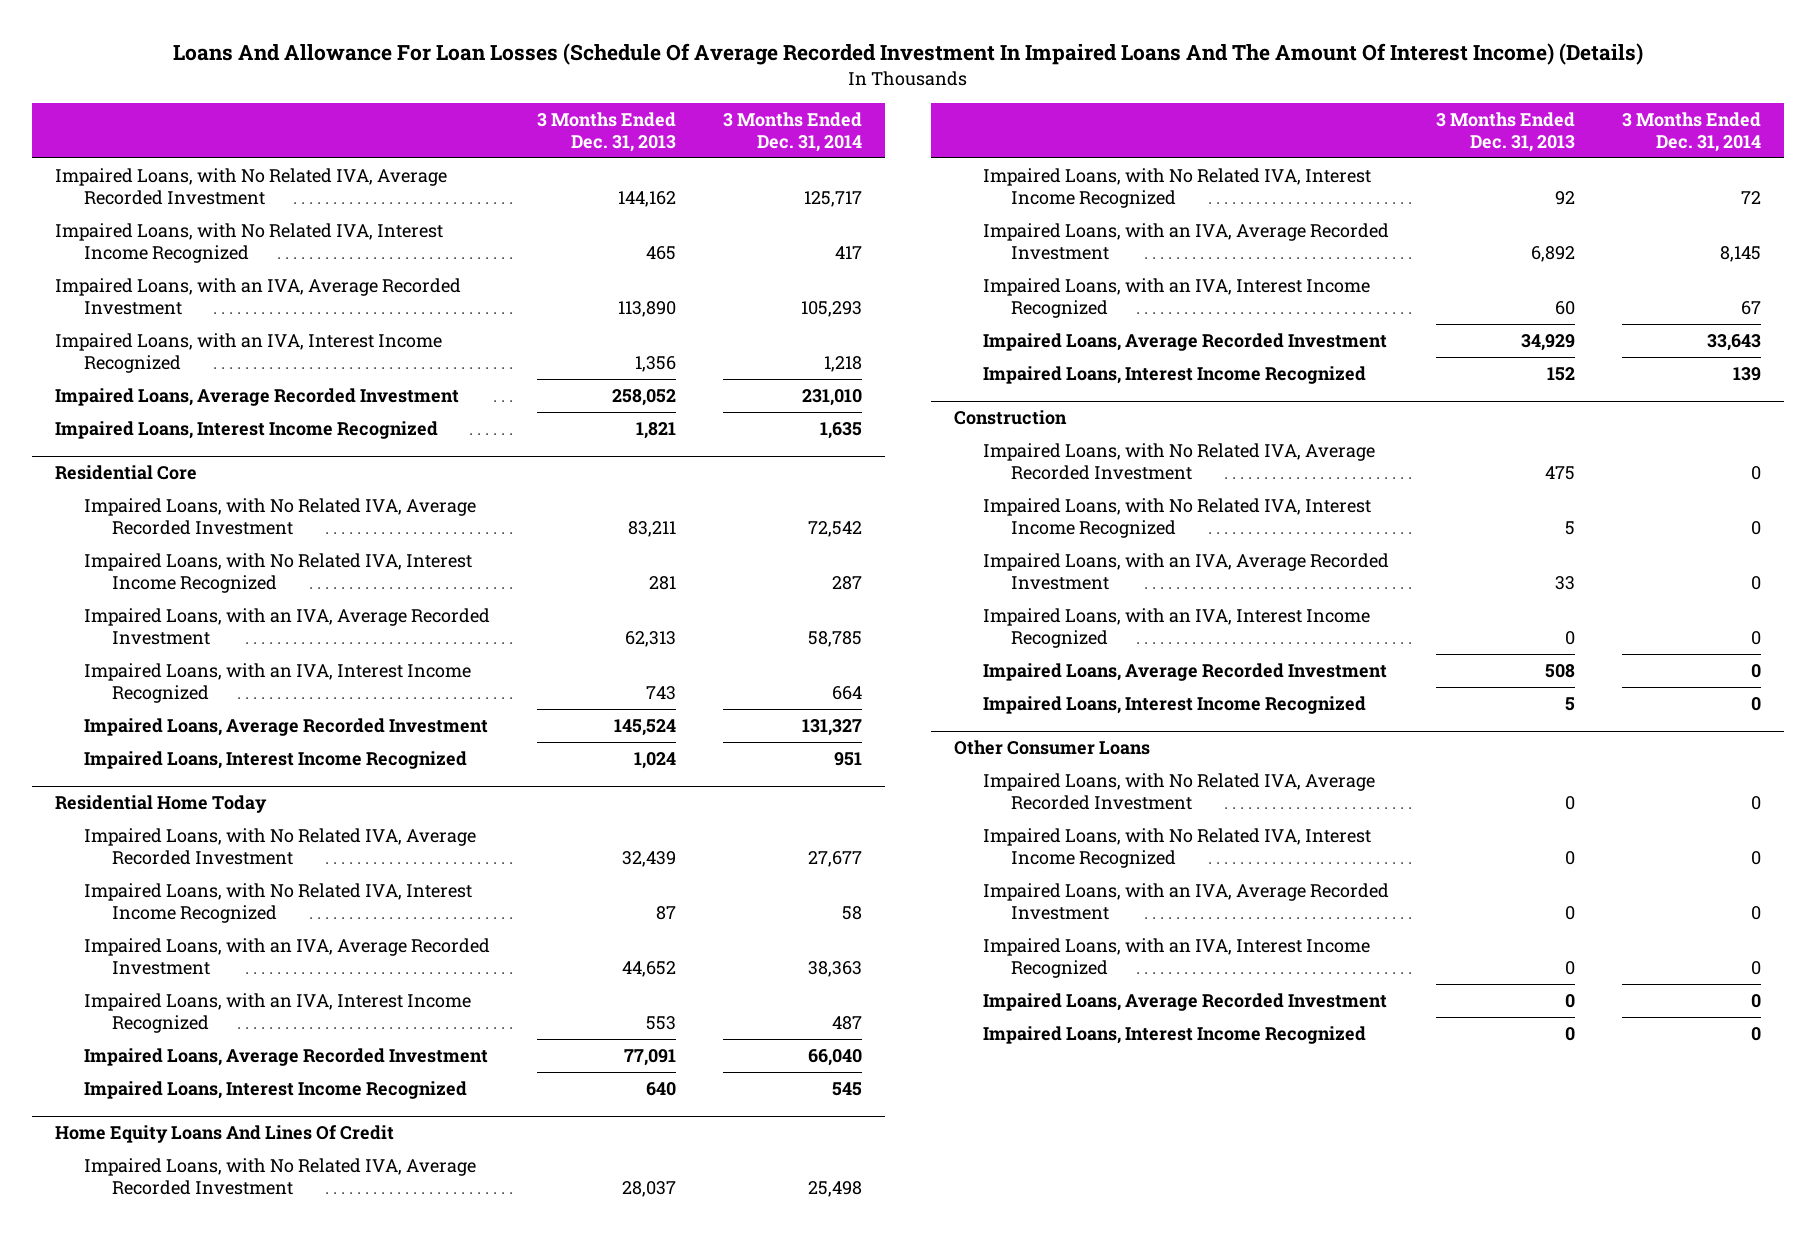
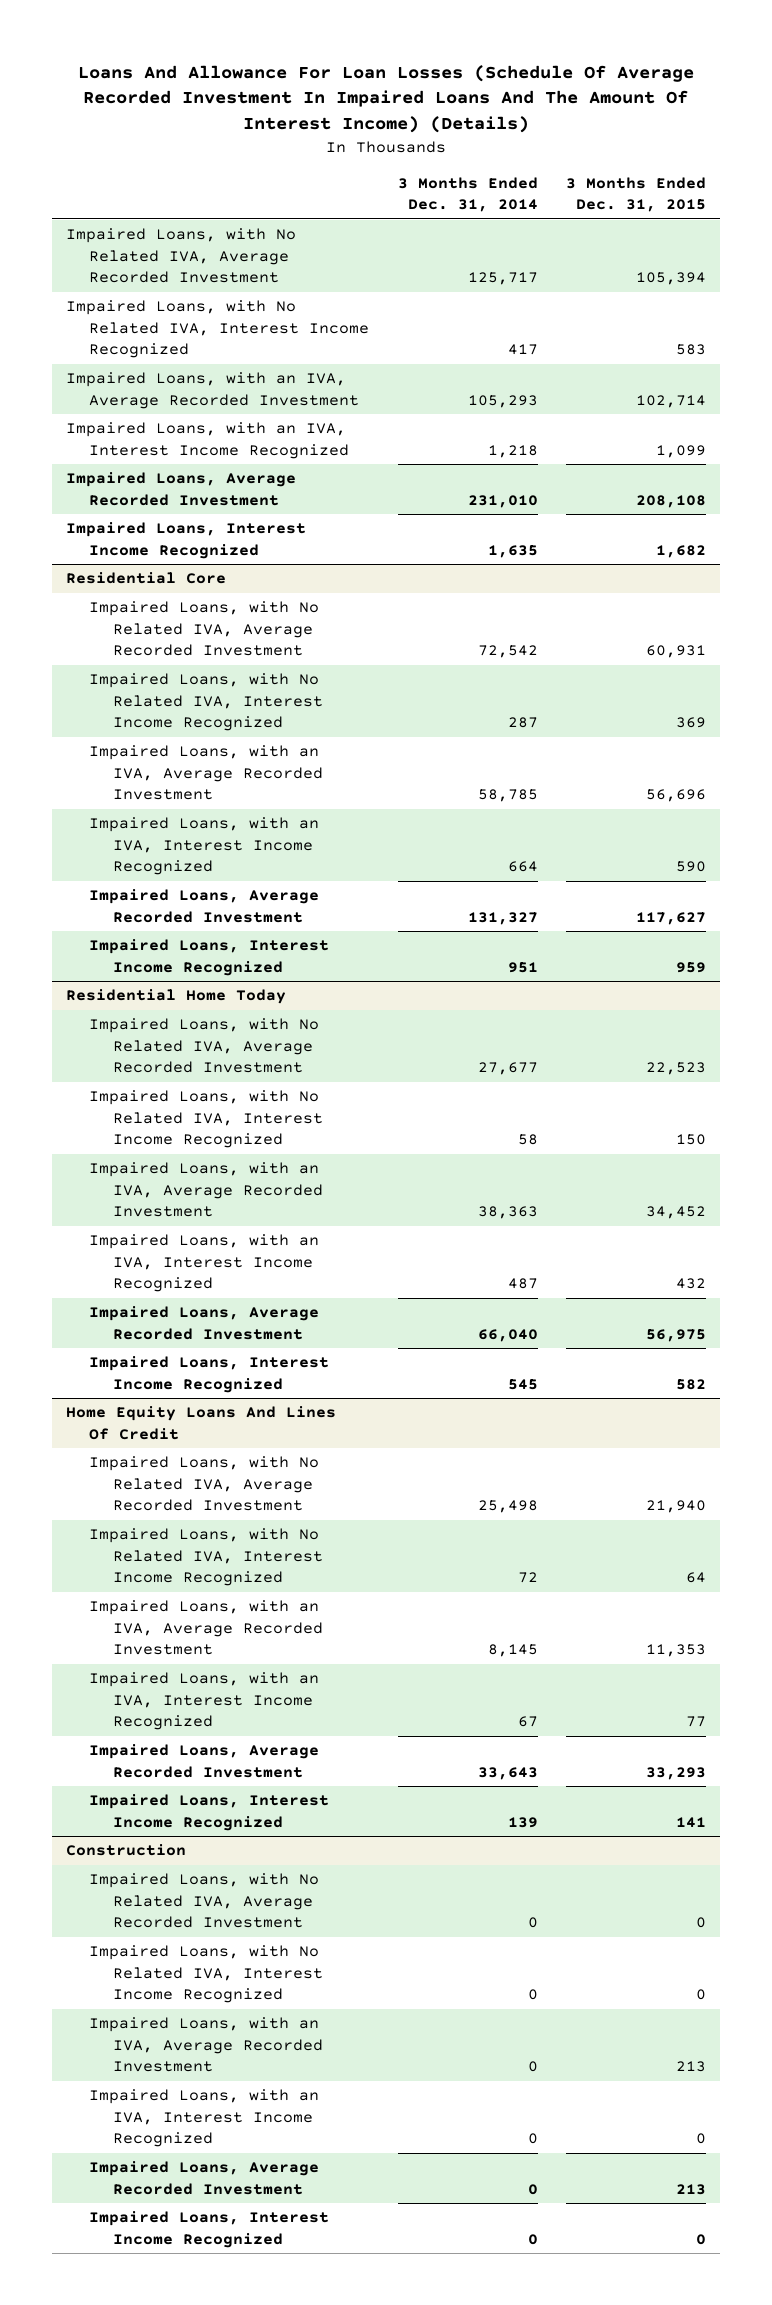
- | 3 Months Ended Dec. 31, 2013 | 3 Months Ended Dec. 31, 2014
+ | 3 Months Ended Dec. 31, 2014 | 3 Months Ended Dec. 31, 2015
- Other Consumer Loans
- Impaired Loans, with No Related IVA, Average Recorded Investment | 0 | 0
- Impaired Loans, with No Related IVA, Interest Income Recognized | 0 | 0
- Impaired Loans, with an IVA, Average Recorded Investment | 0 | 0
- Impaired Loans, with an IVA, Interest Income Recognized | 0 | 0
- Impaired Loans, Average Recorded Investment | 0 | 0
- Impaired Loans, Interest Income Recognized | 0 | 0

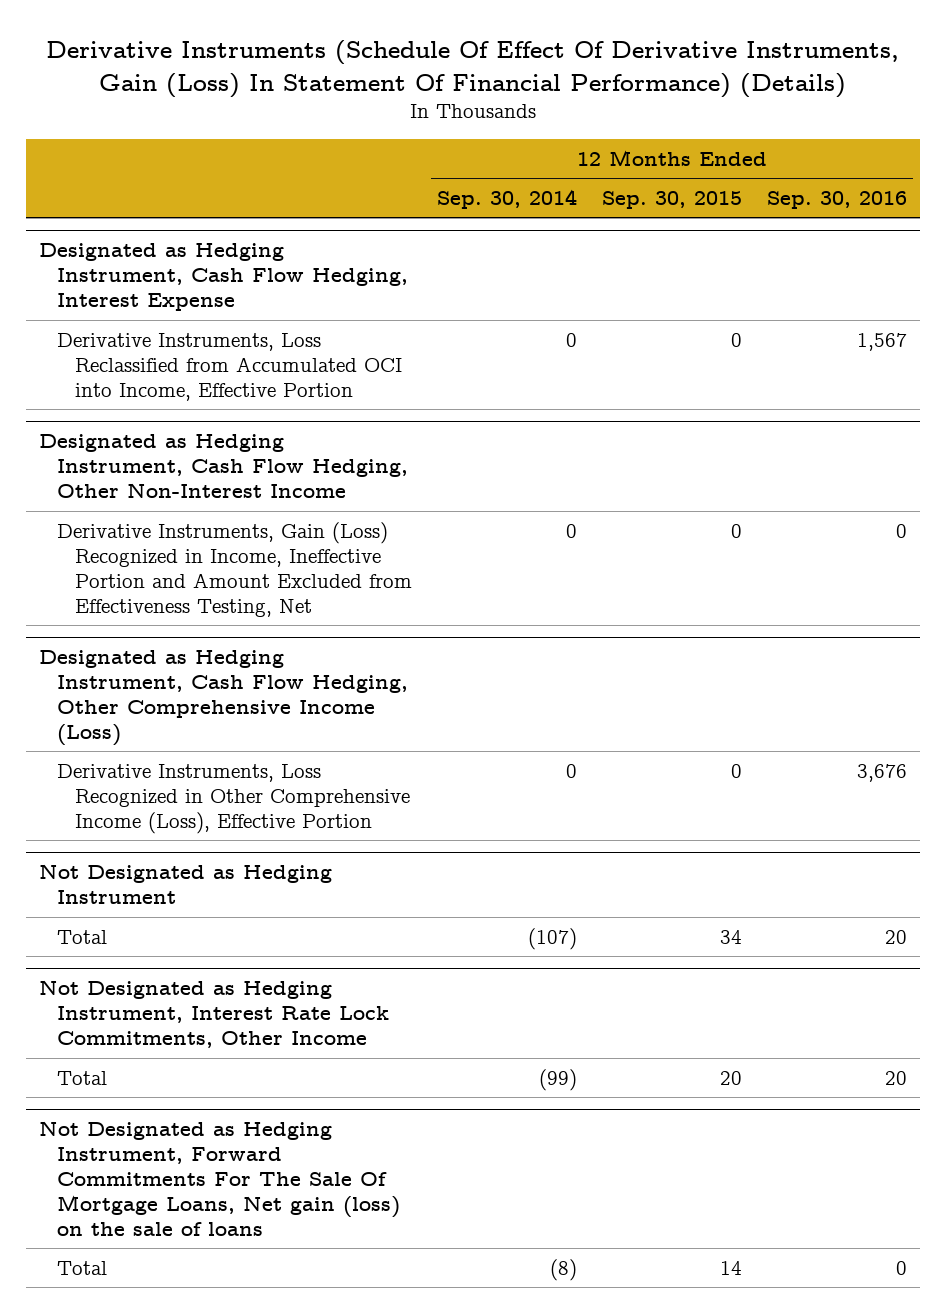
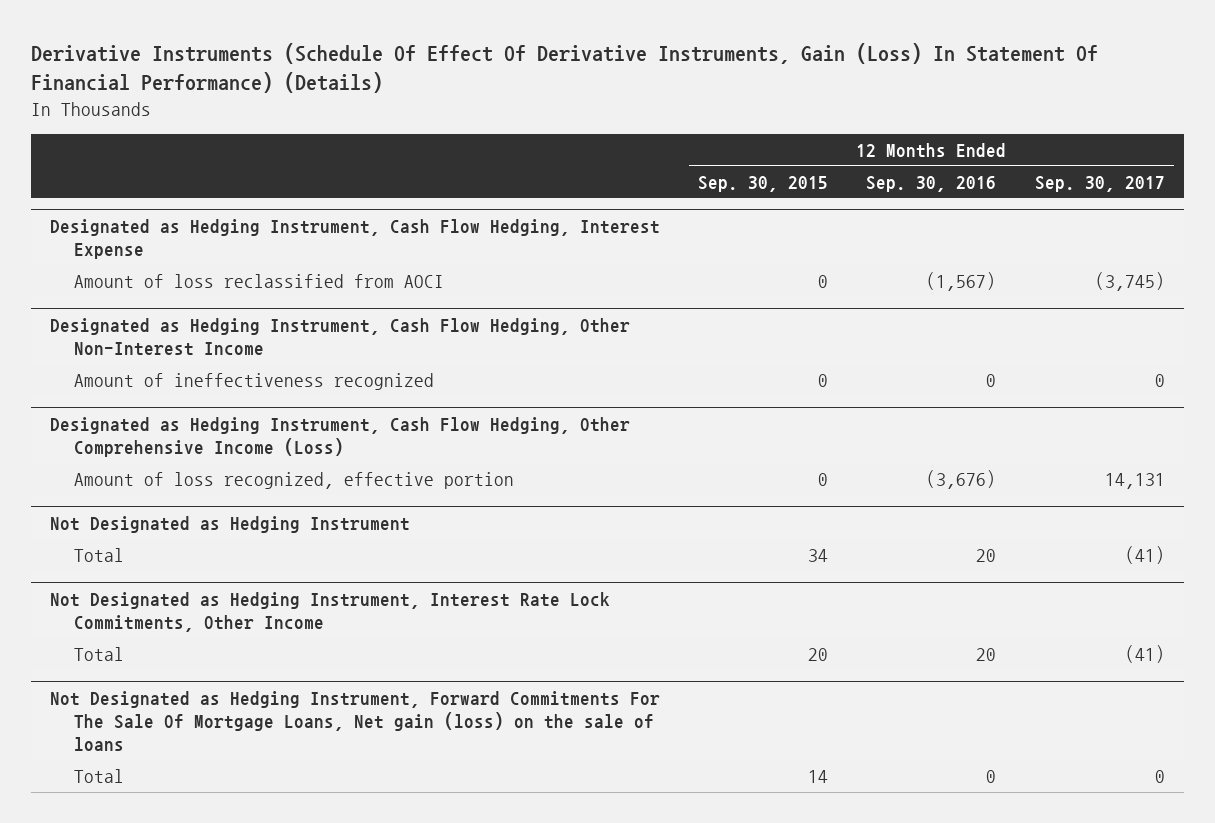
- | 12 Months Ended Sep. 30, 2014 | 12 Months Ended Sep. 30, 2015 | 12 Months Ended Sep. 30, 2016
+ | 12 Months Ended Sep. 30, 2015 | 12 Months Ended Sep. 30, 2016 | 12 Months Ended Sep. 30, 2017
@ Designated as Hedging Instrument, Cash Flow Hedging, Interest Expense
- Derivative Instruments, Loss Reclassified from Accumulated OCI into Income, Effective Portion | 0 | 0 | 1,567
+ Amount of loss reclassified from AOCI | 0 | (1,567) | (3,745)
@ Designated as Hedging Instrument, Cash Flow Hedging, Other Non-Interest Income
- Derivative Instruments, Gain (Loss) Recognized in Income, Ineffective Portion and Amount Excluded from Effectiveness Testing, Net | 0 | 0 | 0
+ Amount of ineffectiveness recognized | 0 | 0 | 0
@ Designated as Hedging Instrument, Cash Flow Hedging, Other Comprehensive Income (Loss)
- Derivative Instruments, Loss Recognized in Other Comprehensive Income (Loss), Effective Portion | 0 | 0 | 3,676
+ Amount of loss recognized, effective portion | 0 | (3,676) | 14,131

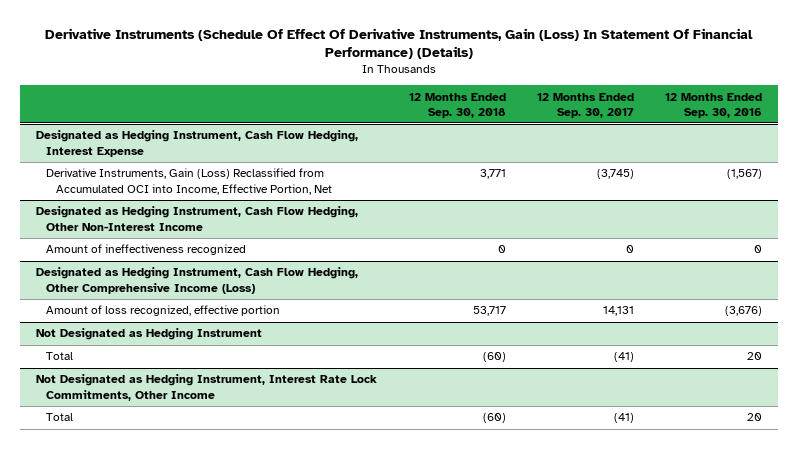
- | 12 Months Ended Sep. 30, 2015 | 12 Months Ended Sep. 30, 2016 | 12 Months Ended Sep. 30, 2017
+ | 12 Months Ended Sep. 30, 2018 | 12 Months Ended Sep. 30, 2017 | 12 Months Ended Sep. 30, 2016
@ Designated as Hedging Instrument, Cash Flow Hedging, Interest Expense
- Amount of loss reclassified from AOCI | 0 | (1,567) | (3,745)
+ Derivative Instruments, Gain (Loss) Reclassified from Accumulated OCI into Income, Effective Portion, Net | 3,771 | (3,745) | (1,567)
- Not Designated as Hedging Instrument, Forward Commitments For The Sale Of Mortgage Loans, Net gain (loss) on the sale of loans
- Total | 14 | 0 | 0

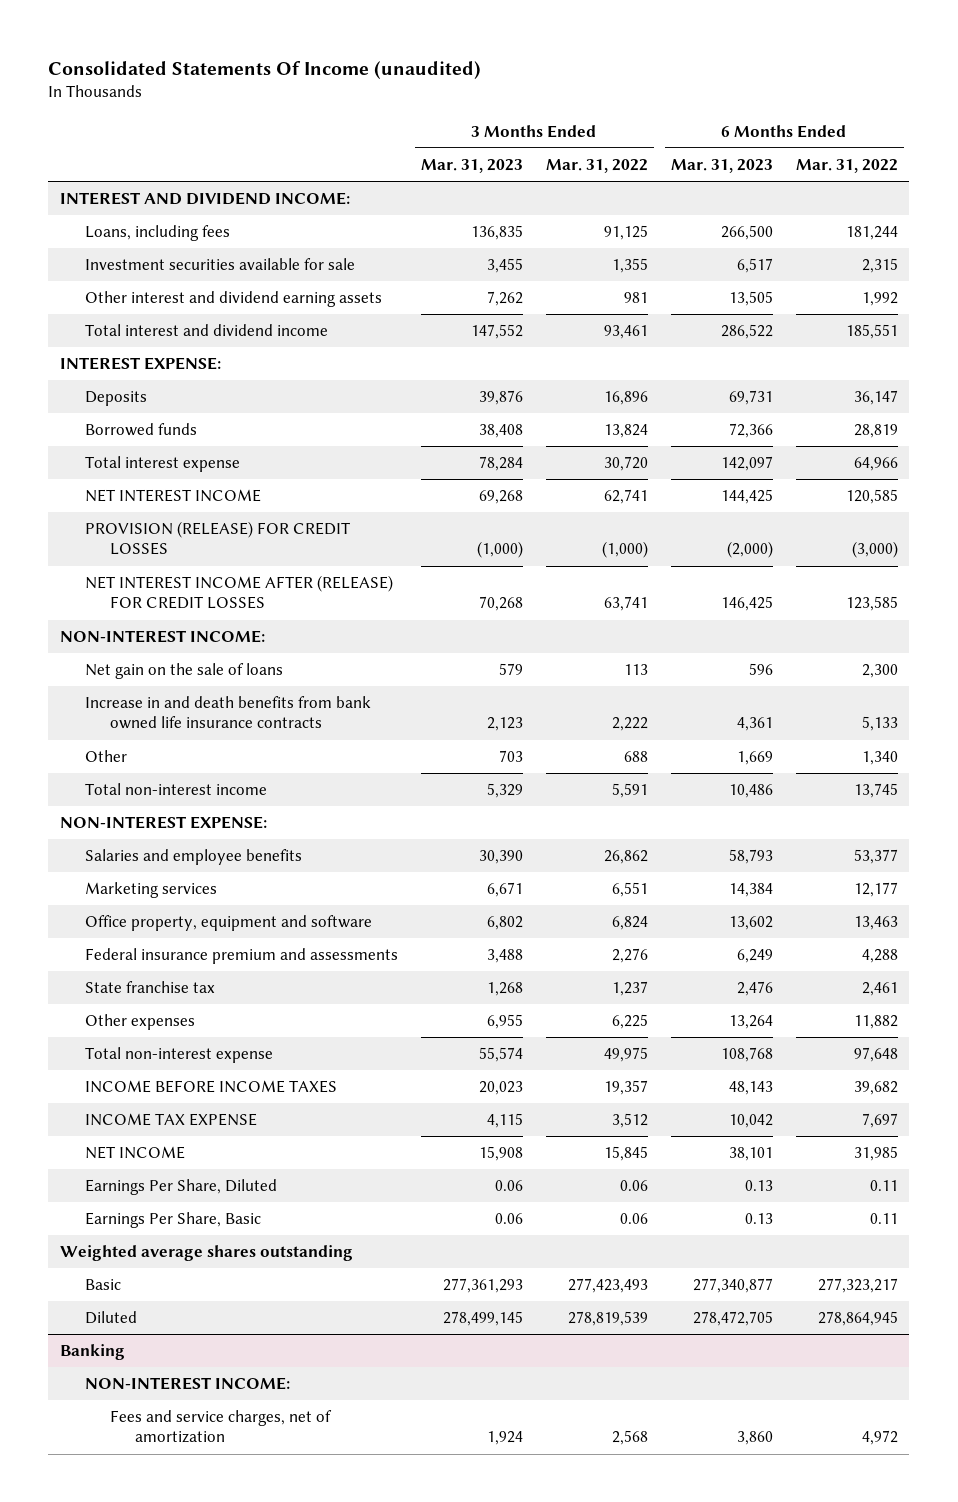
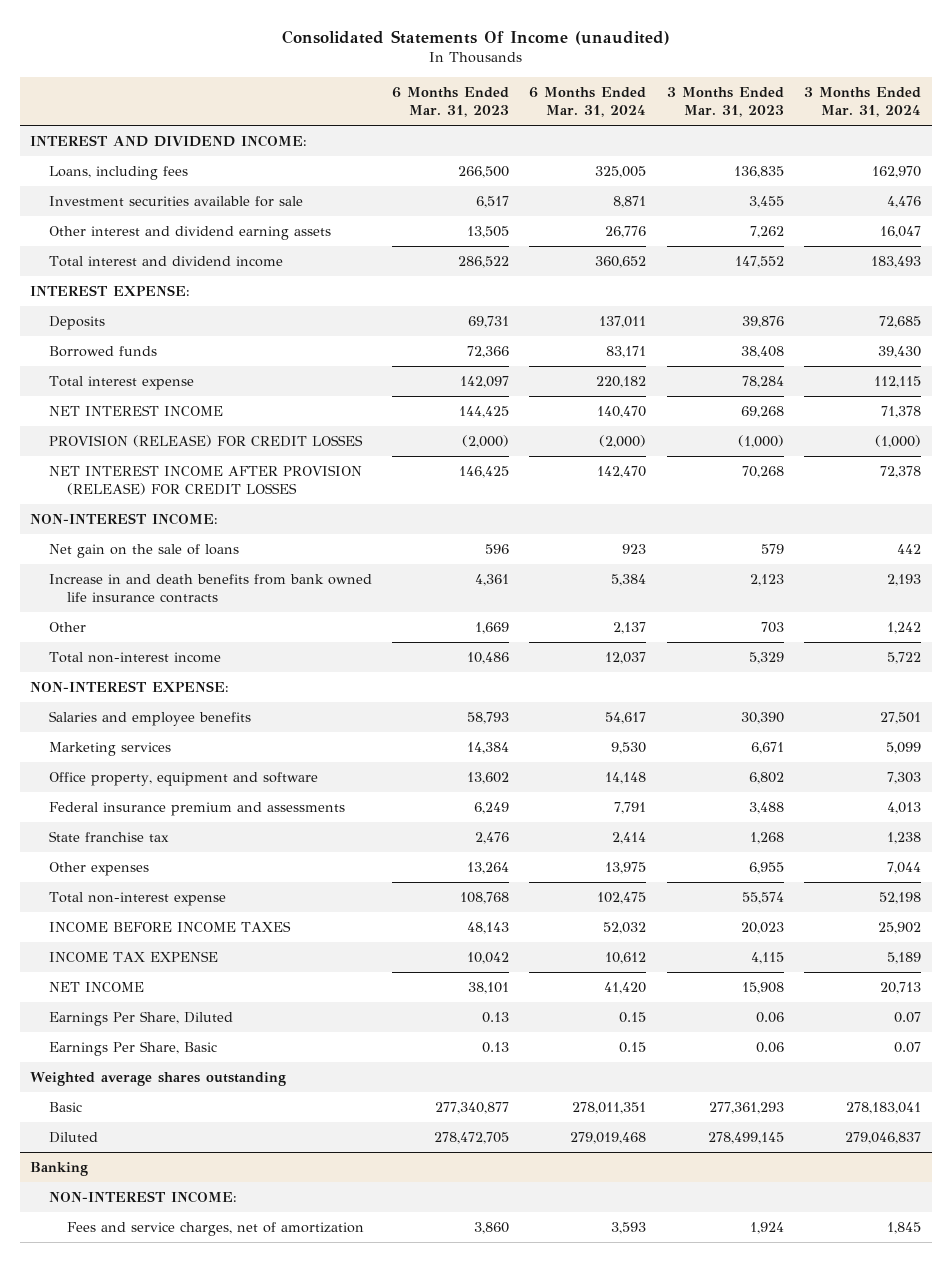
- | 3 Months Ended Mar. 31, 2023 | 3 Months Ended Mar. 31, 2022 | 6 Months Ended Mar. 31, 2023 | 6 Months Ended Mar. 31, 2022
+ | 6 Months Ended Mar. 31, 2023 | 6 Months Ended Mar. 31, 2024 | 3 Months Ended Mar. 31, 2023 | 3 Months Ended Mar. 31, 2024
- NET INTEREST INCOME AFTER (RELEASE) FOR CREDIT LOSSES | 70,268 | 63,741 | 146,425 | 123,585
+ NET INTEREST INCOME AFTER PROVISION (RELEASE) FOR CREDIT LOSSES | 146,425 | 142,470 | 70,268 | 72,378

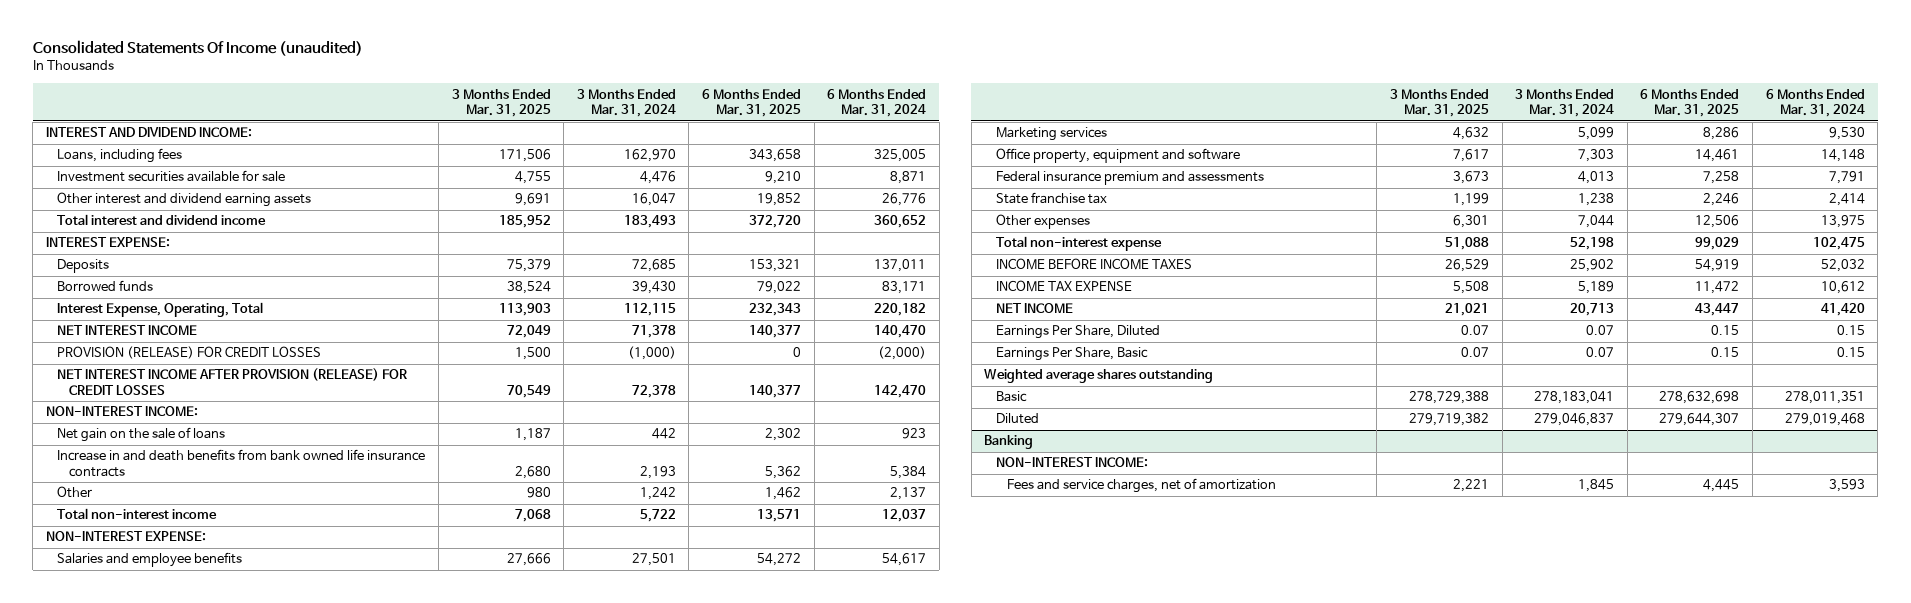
- | 6 Months Ended Mar. 31, 2023 | 6 Months Ended Mar. 31, 2024 | 3 Months Ended Mar. 31, 2023 | 3 Months Ended Mar. 31, 2024
+ | 3 Months Ended Mar. 31, 2025 | 3 Months Ended Mar. 31, 2024 | 6 Months Ended Mar. 31, 2025 | 6 Months Ended Mar. 31, 2024
- Total interest expense | 142,097 | 220,182 | 78,284 | 112,115
+ Interest Expense, Operating, Total | 113,903 | 112,115 | 232,343 | 220,182

